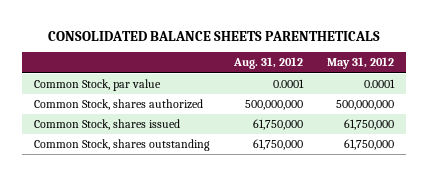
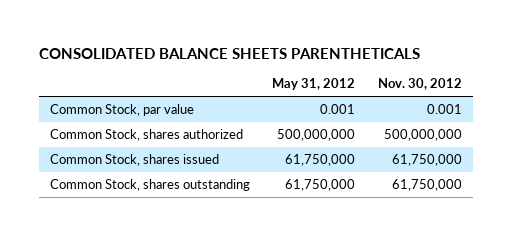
- | Aug. 31, 2012 | May 31, 2012
+ | May 31, 2012 | Nov. 30, 2012
- Common Stock, par value | 0.0001 | 0.0001
+ Common Stock, par value | 0.001 | 0.001

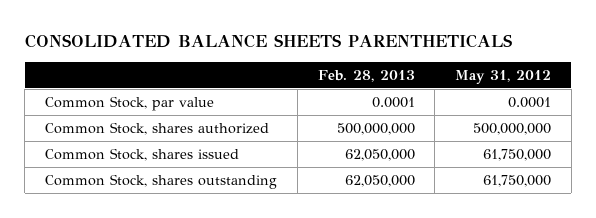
- | May 31, 2012 | Nov. 30, 2012
+ | Feb. 28, 2013 | May 31, 2012
- Common Stock, par value | 0.001 | 0.001
+ Common Stock, par value | 0.0001 | 0.0001

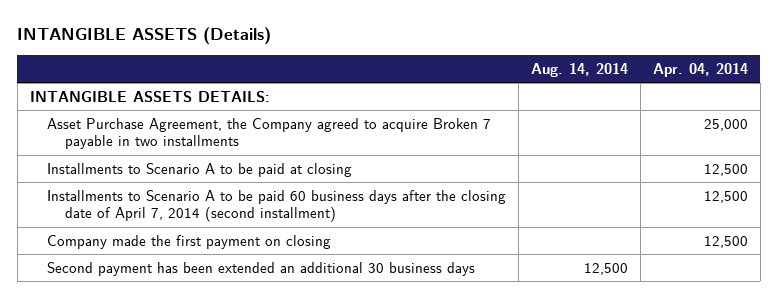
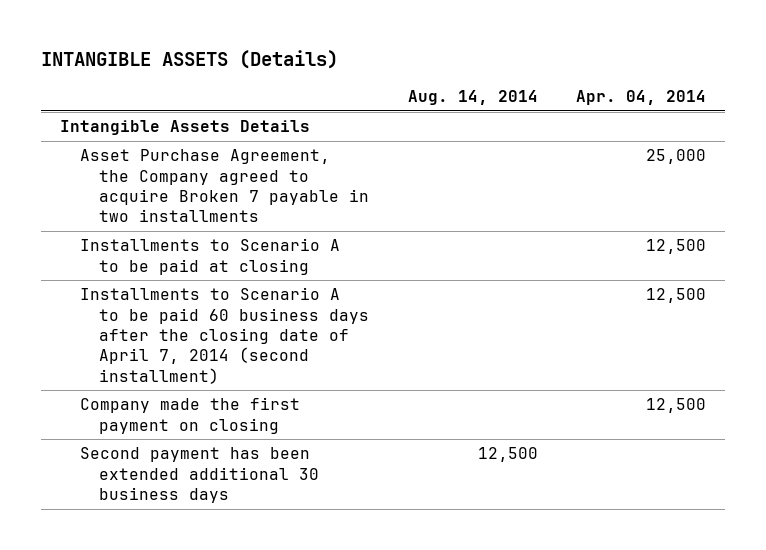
- INTANGIBLE ASSETS DETAILS:
+ Intangible Assets Details
- Second payment has been extended an additional 30 business days | 12,500 |
+ Second payment has been extended additional 30 business days | 12,500 |

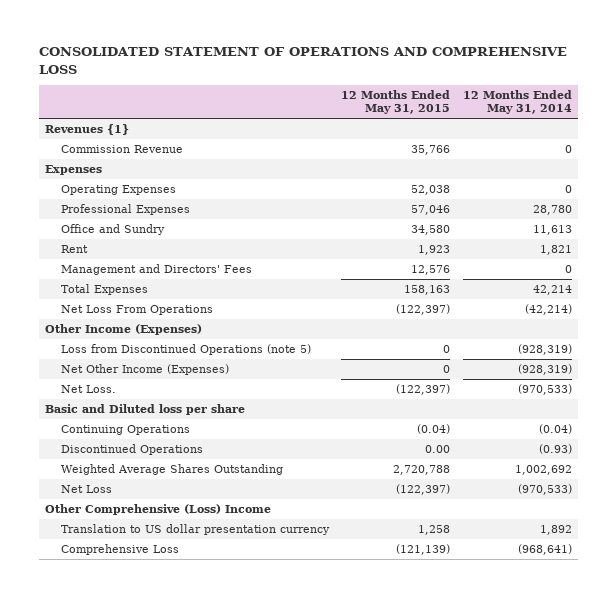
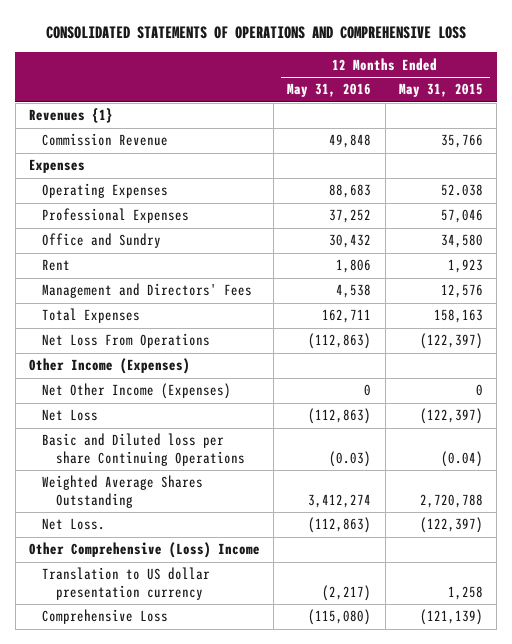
- CONSOLIDATED STATEMENT OF OPERATIONS AND COMPREHENSIVE LOSS
+ CONSOLIDATED STATEMENTS OF OPERATIONS AND COMPREHENSIVE LOSS
- | 12 Months Ended May 31, 2015 | 12 Months Ended May 31, 2014
+ | 12 Months Ended May 31, 2016 | 12 Months Ended May 31, 2015
- Operating Expenses | 52,038 | 0
+ Operating Expenses | 88,683 | 52.038
- Loss from Discontinued Operations (note 5) | 0 | (928,319)
- Basic and Diluted loss per share
- Continuing Operations | (0.04) | (0.04)
- Discontinued Operations | 0.00 | (0.93)
+ Basic and Diluted loss per share Continuing Operations | (0.03) | (0.04)
moved down: Weighted Average Shares Outstanding | 3,412,274 | 2,720,788
moved down: Net Loss. | (112,863) | (122,397)

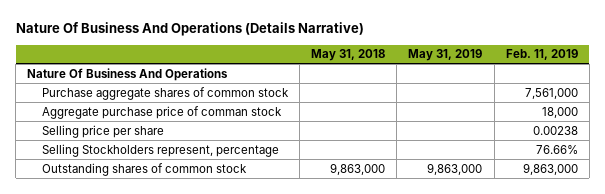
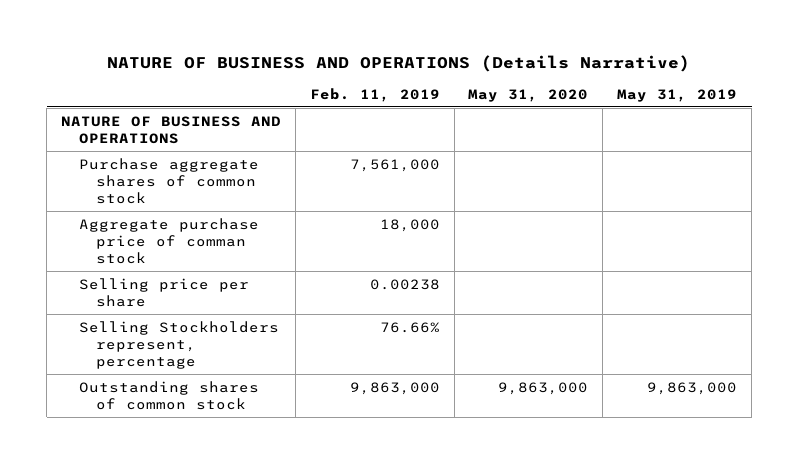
- Nature Of Business And Operations (Details Narrative)
+ NATURE OF BUSINESS AND OPERATIONS (Details Narrative)
- | May 31, 2018 | May 31, 2019 | Feb. 11, 2019
+ | Feb. 11, 2019 | May 31, 2020 | May 31, 2019
- Nature Of Business And Operations
+ NATURE OF BUSINESS AND OPERATIONS

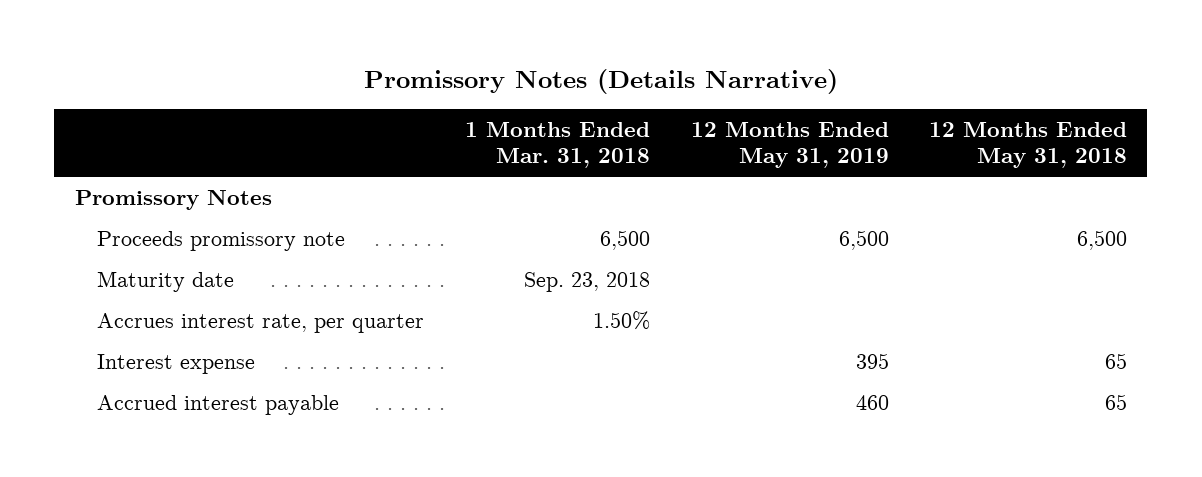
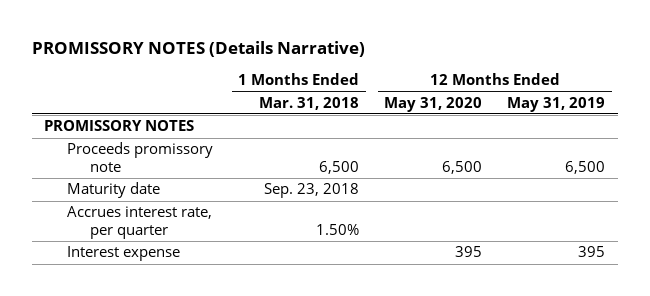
- Promissory Notes (Details Narrative)
+ PROMISSORY NOTES (Details Narrative)
- | 1 Months Ended Mar. 31, 2018 | 12 Months Ended May 31, 2019 | 12 Months Ended May 31, 2018
+ | 1 Months Ended Mar. 31, 2018 | 12 Months Ended May 31, 2020 | 12 Months Ended May 31, 2019
- Promissory Notes
+ PROMISSORY NOTES
- Accrued interest payable | | 460 | 65

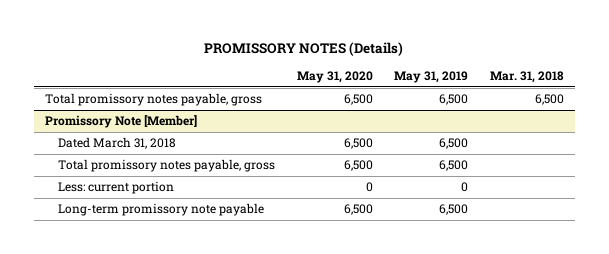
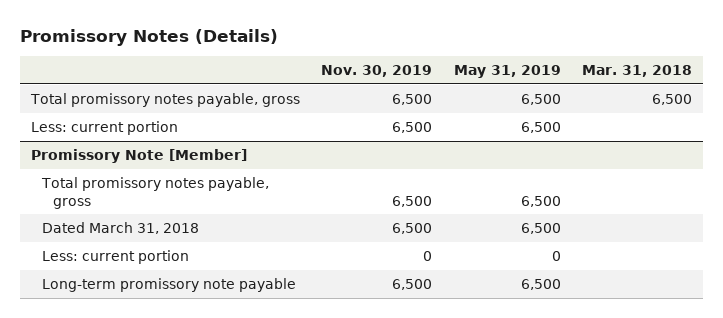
- PROMISSORY NOTES (Details)
+ Promissory Notes (Details)
- | May 31, 2020 | May 31, 2019 | Mar. 31, 2018
+ | Nov. 30, 2019 | May 31, 2019 | Mar. 31, 2018
+ Less: current portion | 6,500 | 6,500 |
@ Promissory Note [Member]
moved down: Dated March 31, 2018 | 6,500 | 6,500 |

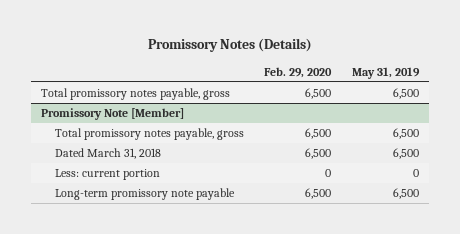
- | Nov. 30, 2019 | May 31, 2019 | Mar. 31, 2018
+ | Feb. 29, 2020 | May 31, 2019
- Less: current portion | 6,500 | 6,500 |

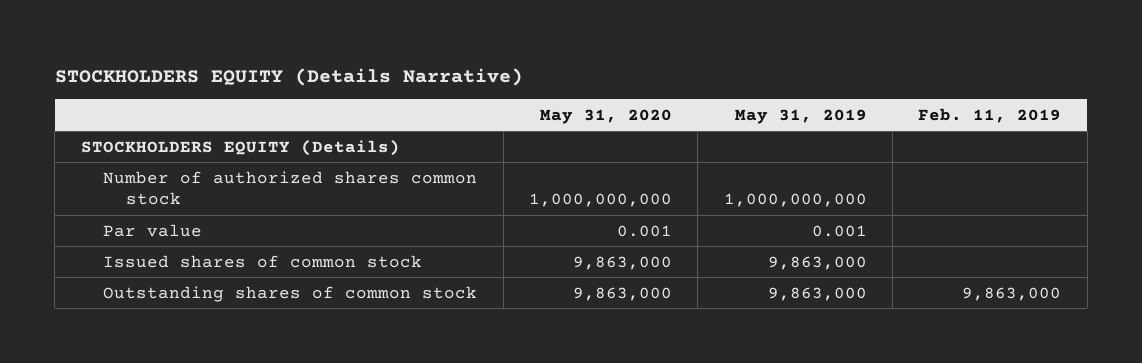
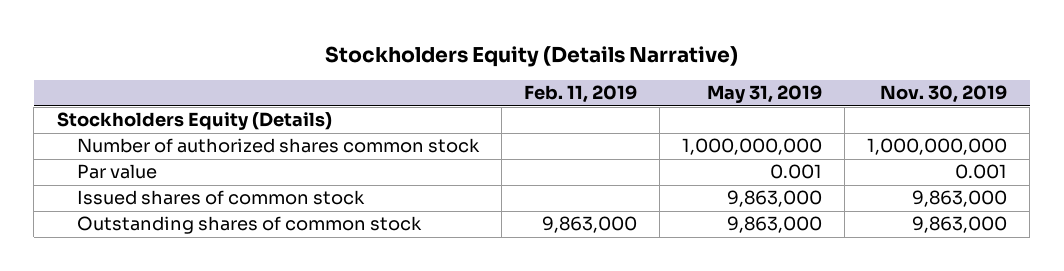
- STOCKHOLDERS EQUITY (Details Narrative)
+ Stockholders Equity (Details Narrative)
- | May 31, 2020 | May 31, 2019 | Feb. 11, 2019
+ | Feb. 11, 2019 | May 31, 2019 | Nov. 30, 2019
- STOCKHOLDERS EQUITY (Details)
+ Stockholders Equity (Details)

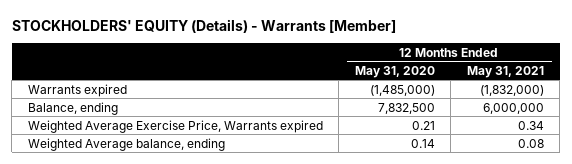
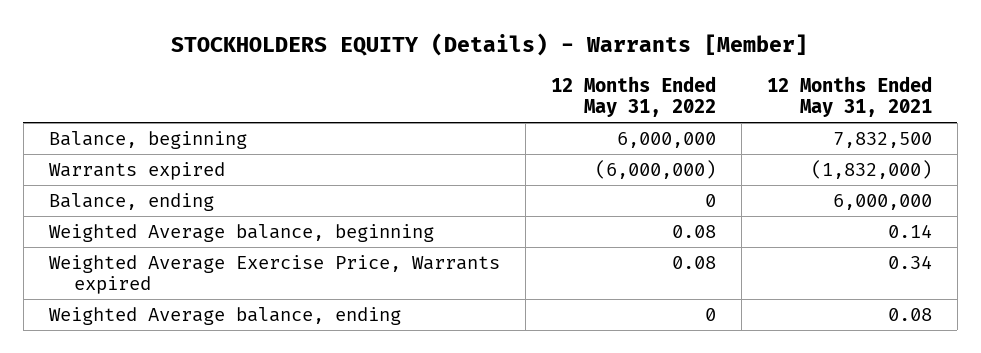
- STOCKHOLDERS' EQUITY (Details) - Warrants [Member]
+ STOCKHOLDERS EQUITY (Details) - Warrants [Member]
- | 12 Months Ended May 31, 2020 | 12 Months Ended May 31, 2021
+ | 12 Months Ended May 31, 2022 | 12 Months Ended May 31, 2021
+ Balance, beginning | 6,000,000 | 7,832,500
+ Weighted Average balance, beginning | 0.08 | 0.14

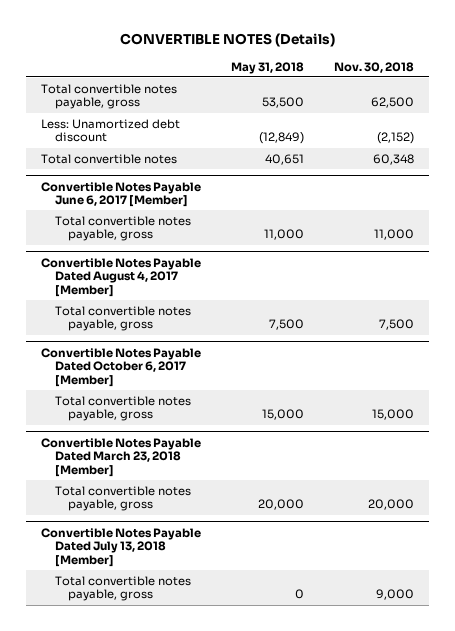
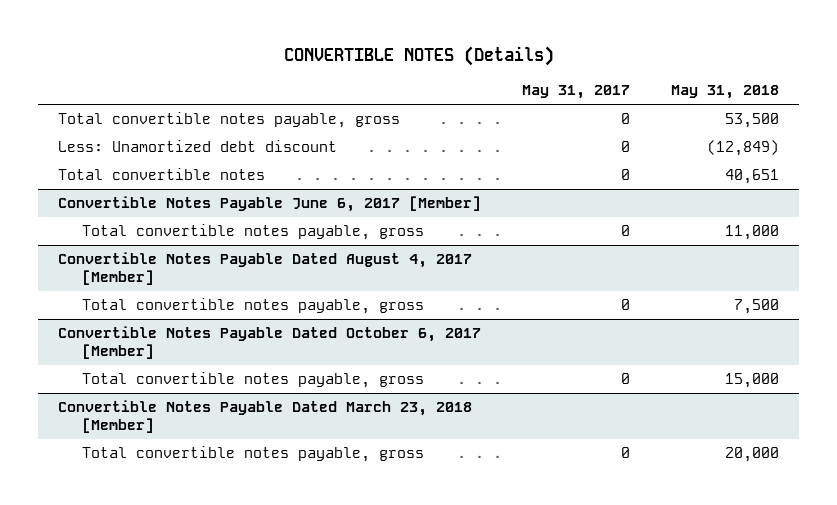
- | May 31, 2018 | Nov. 30, 2018
+ | May 31, 2017 | May 31, 2018
- Convertible Notes Payable Dated July 13, 2018 [Member]
- Total convertible notes payable, gross | 0 | 9,000

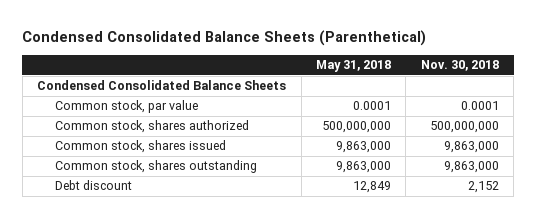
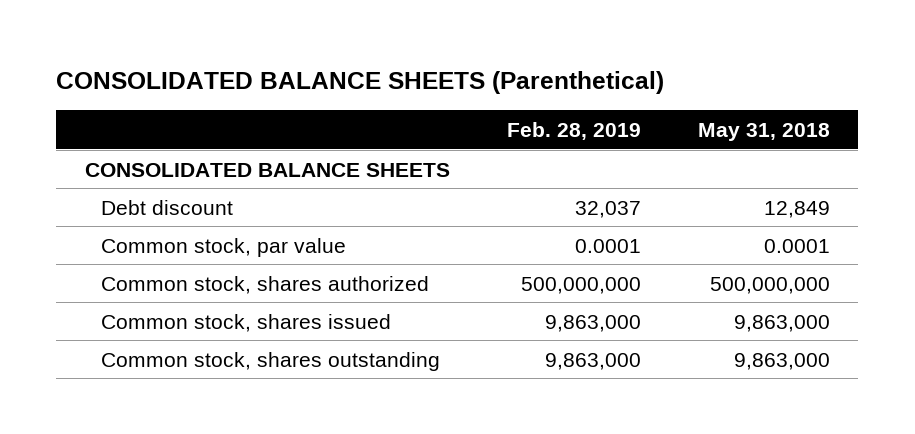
- Condensed Consolidated Balance Sheets (Parenthetical)
+ CONSOLIDATED BALANCE SHEETS (Parenthetical)
- | May 31, 2018 | Nov. 30, 2018
+ | Feb. 28, 2019 | May 31, 2018
- Condensed Consolidated Balance Sheets
+ CONSOLIDATED BALANCE SHEETS
moved up: Debt discount | 32,037 | 12,849

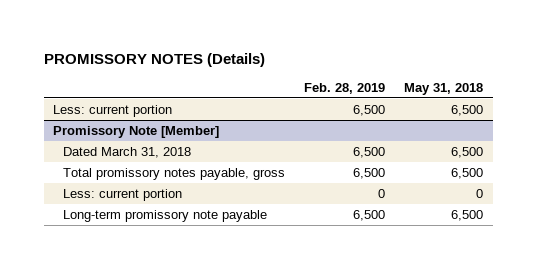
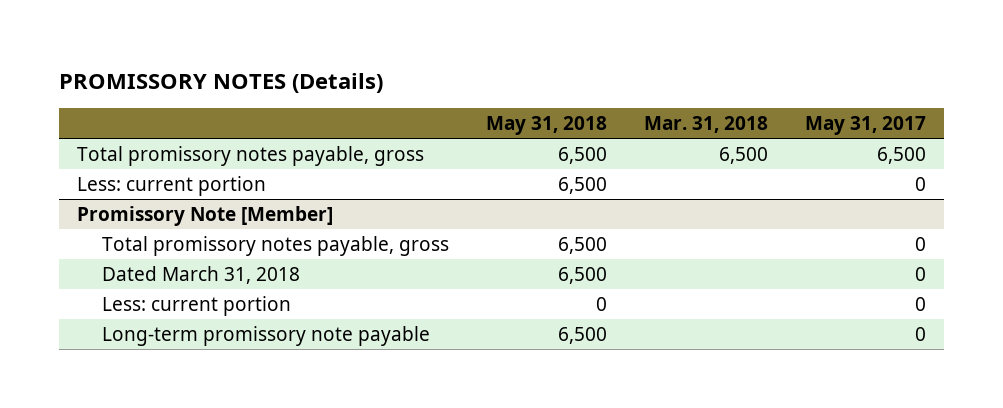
- | Feb. 28, 2019 | May 31, 2018
+ | May 31, 2018 | Mar. 31, 2018 | May 31, 2017
+ Total promissory notes payable, gross | 6,500 | 6,500 | 6,500
@ Promissory Note [Member]
moved down: Dated March 31, 2018 | 6,500 | | 0

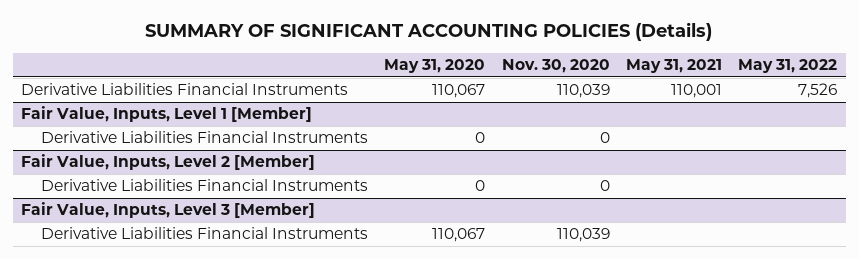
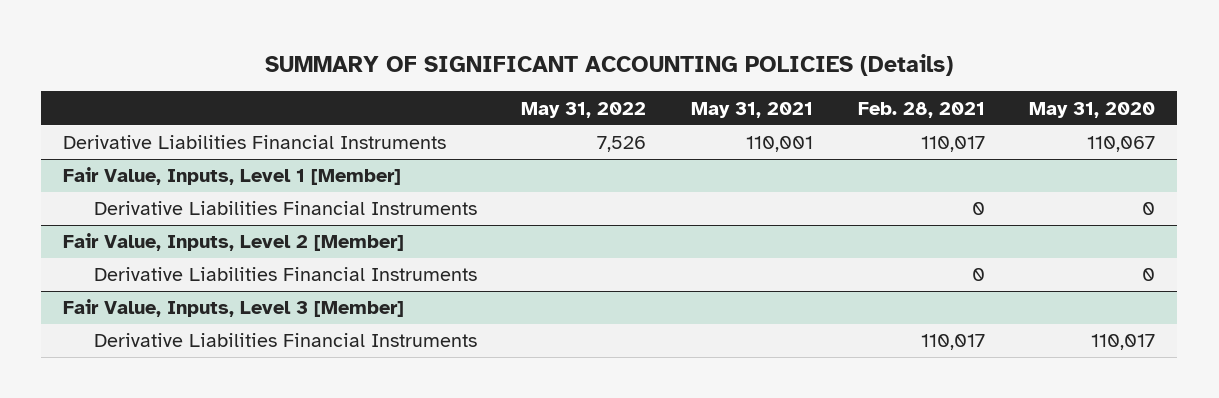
- | May 31, 2020 | Nov. 30, 2020 | May 31, 2021 | May 31, 2022
+ | May 31, 2022 | May 31, 2021 | Feb. 28, 2021 | May 31, 2020
@ Fair Value, Inputs, Level 3 [Member]
- Derivative Liabilities Financial Instruments | 110,067 | 110,039 | |
+ Derivative Liabilities Financial Instruments | | | 110,017 | 110,017

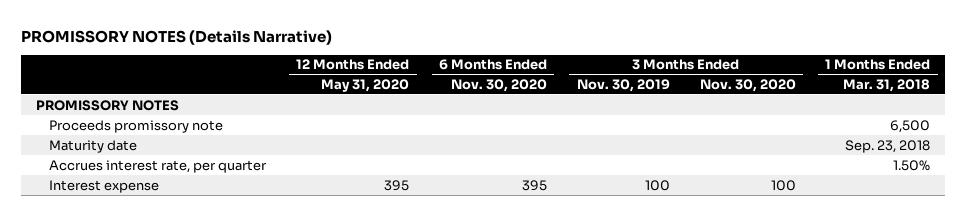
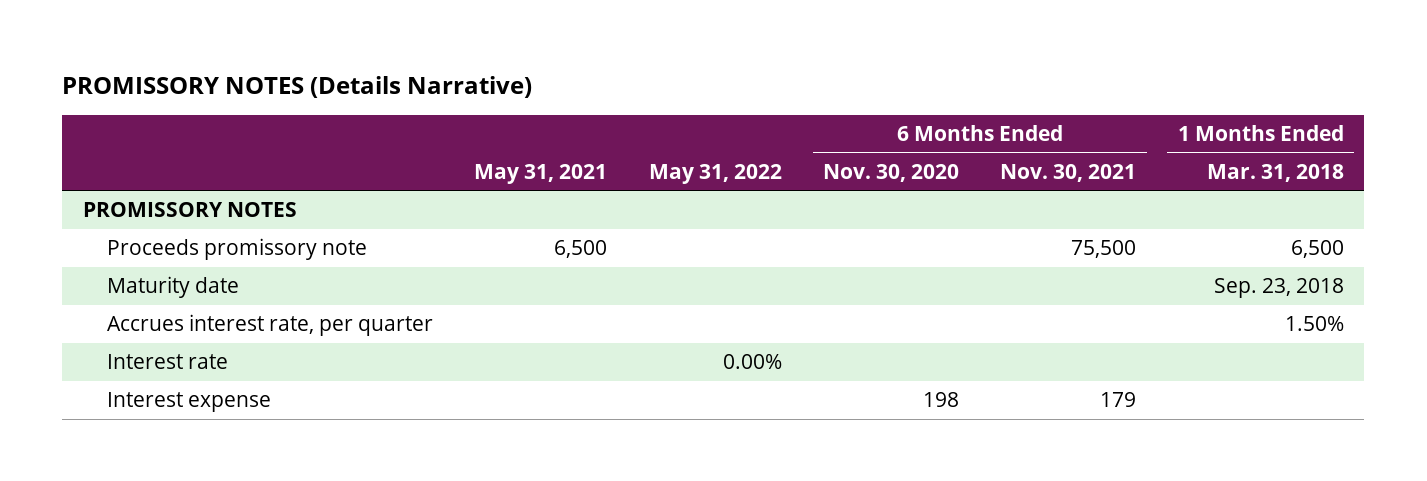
- | 12 Months Ended May 31, 2020 | 6 Months Ended Nov. 30, 2020 | 3 Months Ended Nov. 30, 2019 | 3 Months Ended Nov. 30, 2020 | 1 Months Ended Mar. 31, 2018
+ | May 31, 2021 | May 31, 2022 | 6 Months Ended Nov. 30, 2020 | 6 Months Ended Nov. 30, 2021 | 1 Months Ended Mar. 31, 2018
- Interest expense | 395 | 395 | 100 | 100 |
+ Interest rate | | 0.00% | | |
+ Interest expense | | | 198 | 179 |

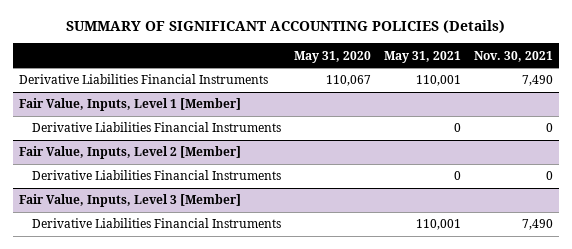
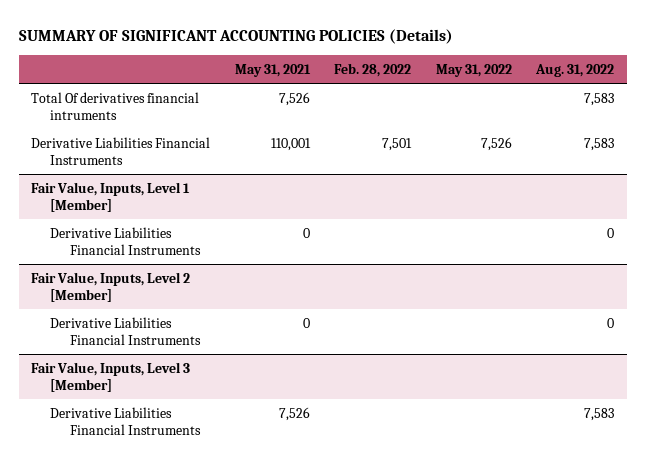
- | May 31, 2020 | May 31, 2021 | Nov. 30, 2021
+ | May 31, 2021 | Feb. 28, 2022 | May 31, 2022 | Aug. 31, 2022
+ Total Of derivatives financial intruments | 7,526 | | | 7,583
@ Fair Value, Inputs, Level 3 [Member]
- Derivative Liabilities Financial Instruments | | 110,001 | 7,490
+ Derivative Liabilities Financial Instruments | 7,526 | | | 7,583

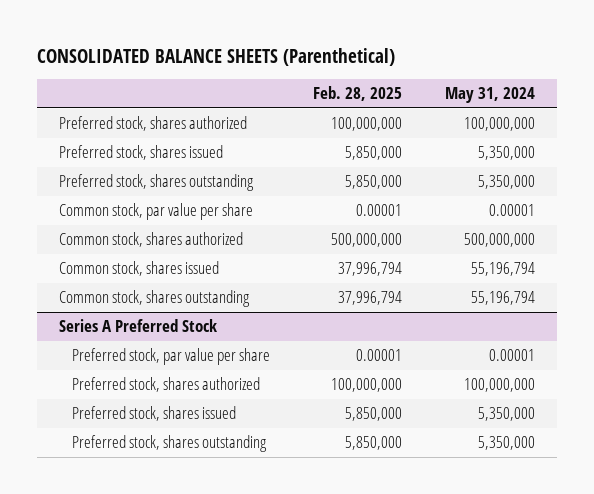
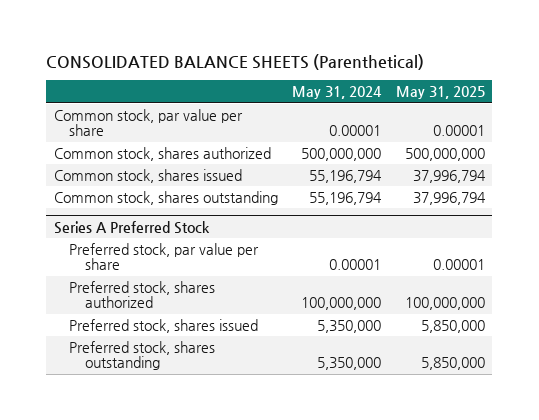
- | Feb. 28, 2025 | May 31, 2024
+ | May 31, 2024 | May 31, 2025
- Preferred stock, shares authorized | 100,000,000 | 100,000,000
- Preferred stock, shares issued | 5,850,000 | 5,350,000
- Preferred stock, shares outstanding | 5,850,000 | 5,350,000

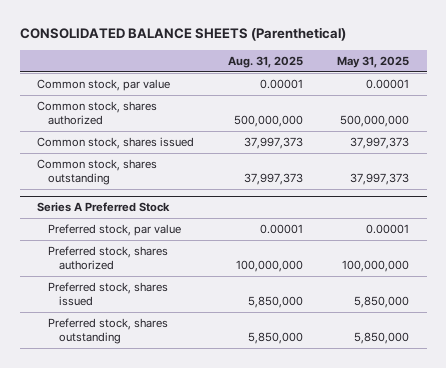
- | May 31, 2024 | May 31, 2025
+ | Aug. 31, 2025 | May 31, 2025
- Common stock, par value per share | 0.00001 | 0.00001
+ Common stock, par value | 0.00001 | 0.00001
- Common stock, shares issued | 55,196,794 | 37,996,794
- Common stock, shares outstanding | 55,196,794 | 37,996,794
+ Common stock, shares issued | 37,997,373 | 37,997,373
+ Common stock, shares outstanding | 37,997,373 | 37,997,373
@ Series A Preferred Stock
- Preferred stock, par value per share | 0.00001 | 0.00001
+ Preferred stock, par value | 0.00001 | 0.00001

